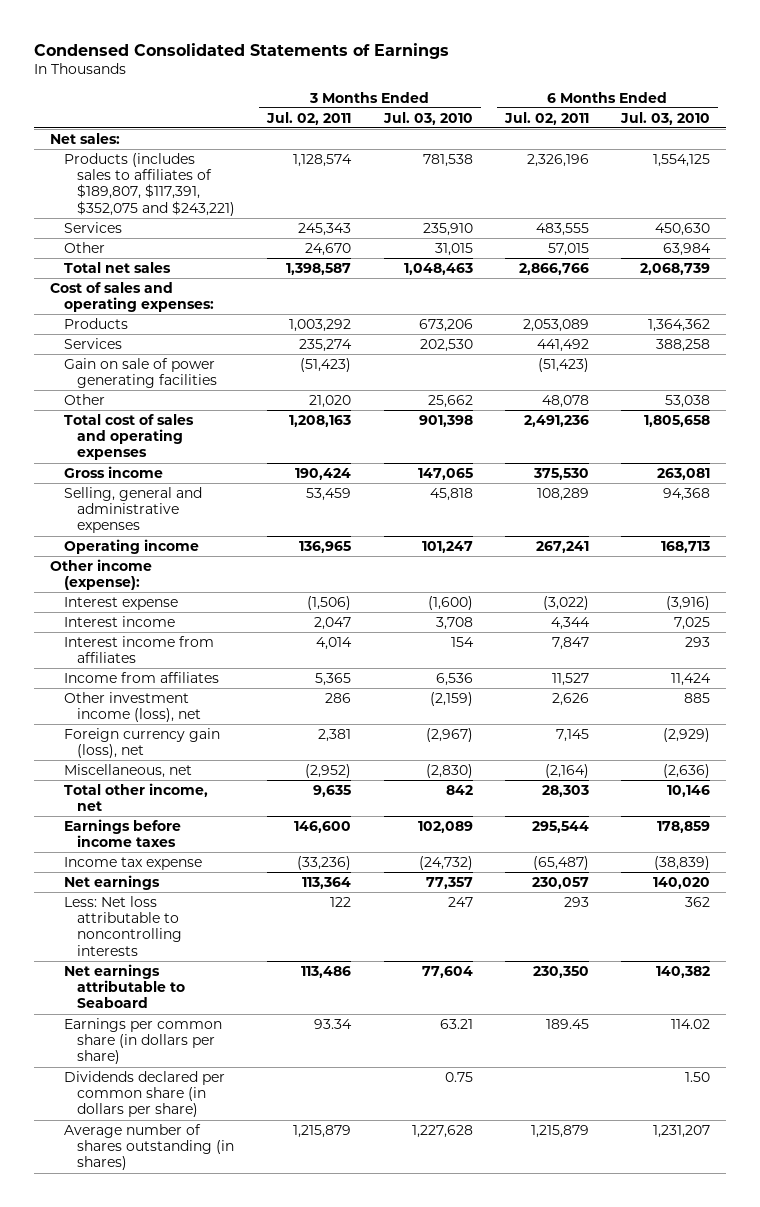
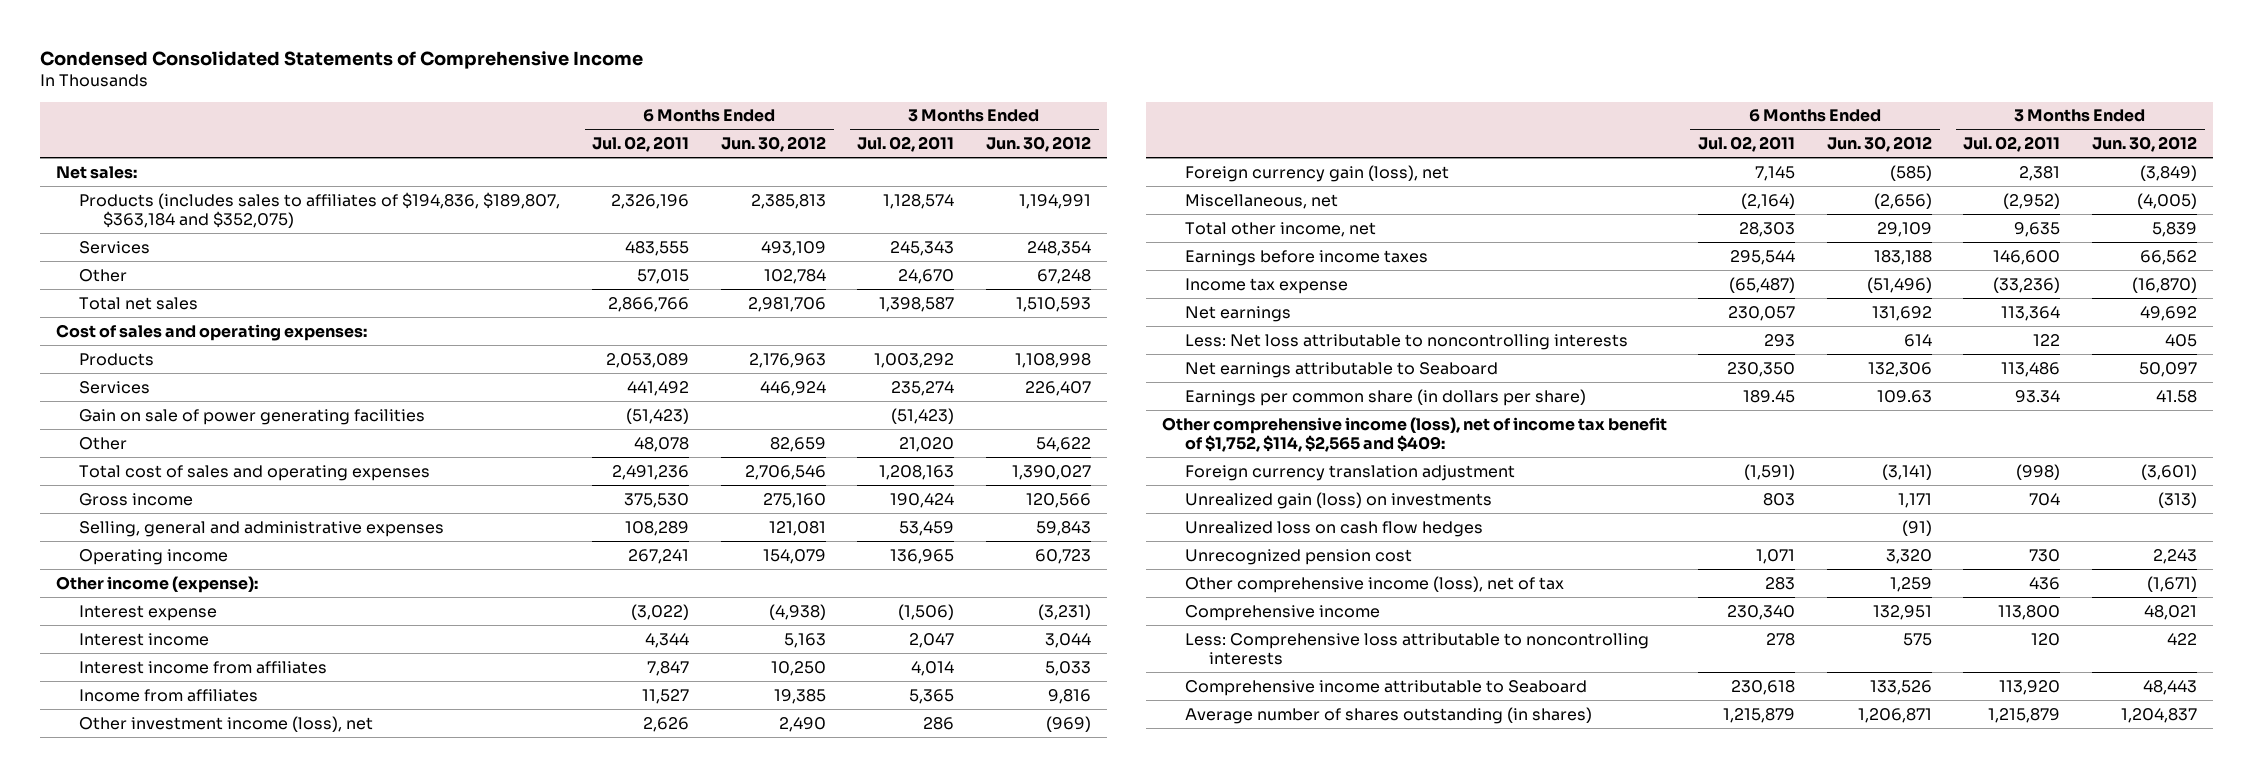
- Condensed Consolidated Statements of Earnings
+ Condensed Consolidated Statements of Comprehensive Income
- | 3 Months Ended Jul. 02, 2011 | 3 Months Ended Jul. 03, 2010 | 6 Months Ended Jul. 02, 2011 | 6 Months Ended Jul. 03, 2010
+ | 6 Months Ended Jul. 02, 2011 | 6 Months Ended Jun. 30, 2012 | 3 Months Ended Jul. 02, 2011 | 3 Months Ended Jun. 30, 2012
- Products (includes sales to affiliates of $189,807, $117,391, $352,075 and $243,221) | 1,128,574 | 781,538 | 2,326,196 | 1,554,125
+ Products (includes sales to affiliates of $194,836, $189,807, $363,184 and $352,075) | 2,326,196 | 2,385,813 | 1,128,574 | 1,194,991
- Dividends declared per common share (in dollars per share) | | 0.75 | | 1.50
+ Other comprehensive income (loss), net of income tax benefit of $1,752, $114, $2,565 and $409:
+ Foreign currency translation adjustment | (1,591) | (3,141) | (998) | (3,601)
+ Unrealized gain (loss) on investments | 803 | 1,171 | 704 | (313)
+ Unrealized loss on cash flow hedges | | (91) | |
+ Unrecognized pension cost | 1,071 | 3,320 | 730 | 2,243
+ Other comprehensive income (loss), net of tax | 283 | 1,259 | 436 | (1,671)
+ Comprehensive income | 230,340 | 132,951 | 113,800 | 48,021
+ Less: Comprehensive loss attributable to noncontrolling interests | 278 | 575 | 120 | 422
+ Comprehensive income attributable to Seaboard | 230,618 | 133,526 | 113,920 | 48,443

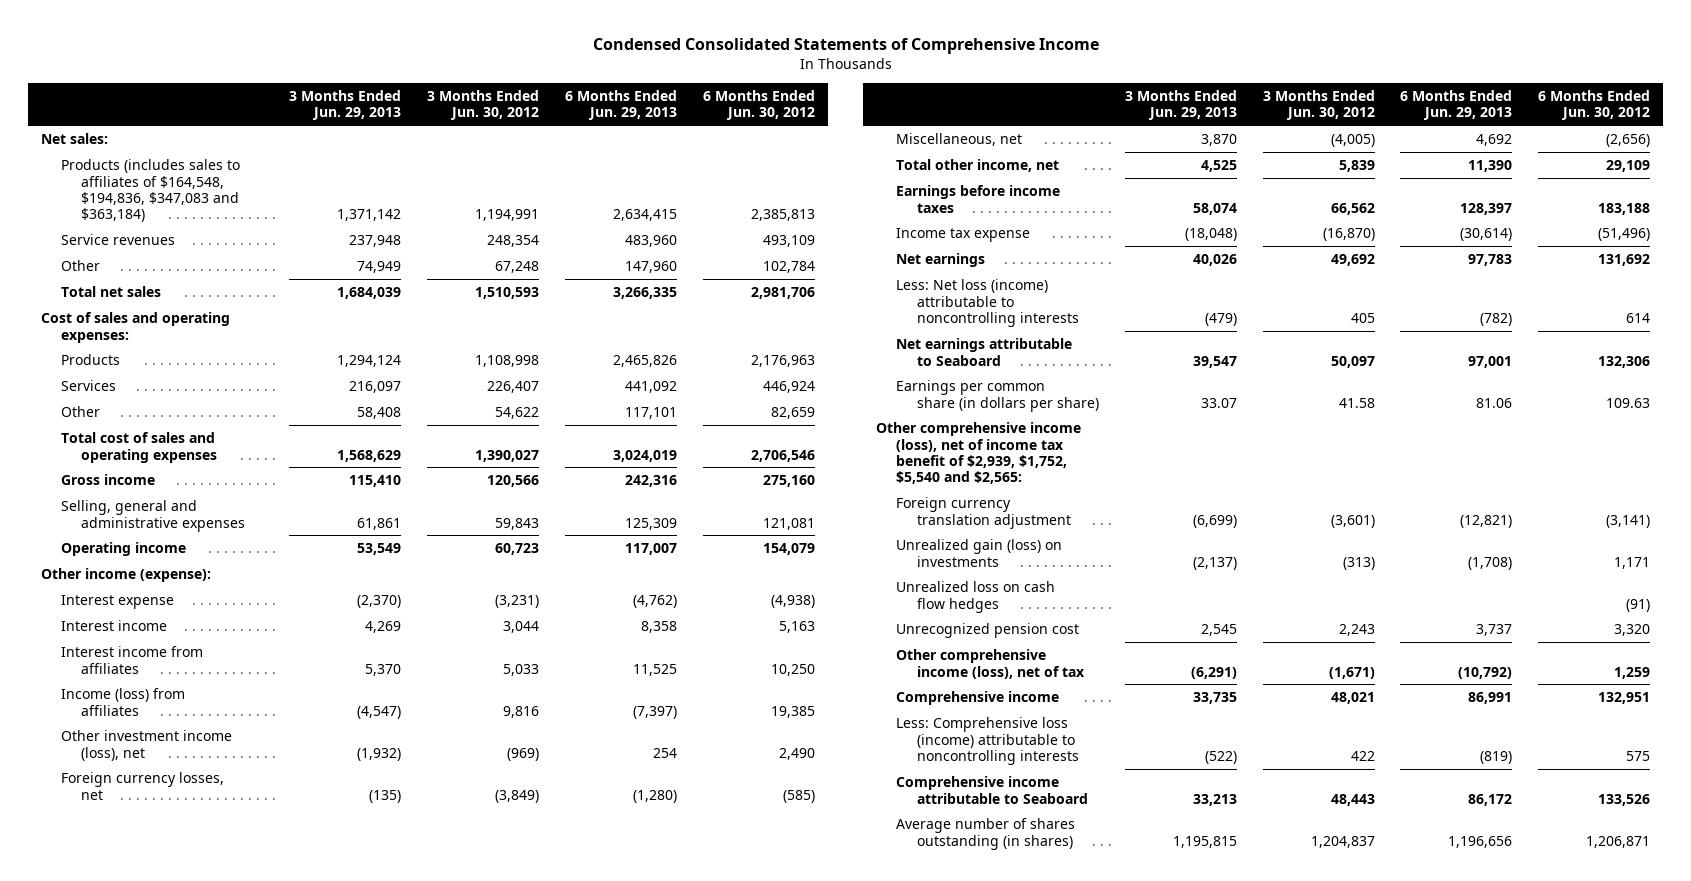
- | 6 Months Ended Jul. 02, 2011 | 6 Months Ended Jun. 30, 2012 | 3 Months Ended Jul. 02, 2011 | 3 Months Ended Jun. 30, 2012
+ | 3 Months Ended Jun. 29, 2013 | 3 Months Ended Jun. 30, 2012 | 6 Months Ended Jun. 29, 2013 | 6 Months Ended Jun. 30, 2012
- Products (includes sales to affiliates of $194,836, $189,807, $363,184 and $352,075) | 2,326,196 | 2,385,813 | 1,128,574 | 1,194,991
- Services | 483,555 | 493,109 | 245,343 | 248,354
+ Products (includes sales to affiliates of $164,548, $194,836, $347,083 and $363,184) | 1,371,142 | 1,194,991 | 2,634,415 | 2,385,813
+ Service revenues | 237,948 | 248,354 | 483,960 | 493,109
- Gain on sale of power generating facilities | (51,423) | | (51,423) |
- Income from affiliates | 11,527 | 19,385 | 5,365 | 9,816
+ Income (loss) from affiliates | (4,547) | 9,816 | (7,397) | 19,385
- Foreign currency gain (loss), net | 7,145 | (585) | 2,381 | (3,849)
+ Foreign currency losses, net | (135) | (3,849) | (1,280) | (585)
- Less: Net loss attributable to noncontrolling interests | 293 | 614 | 122 | 405
+ Less: Net loss (income) attributable to noncontrolling interests | (479) | 405 | (782) | 614
- Other comprehensive income (loss), net of income tax benefit of $1,752, $114, $2,565 and $409:
+ Other comprehensive income (loss), net of income tax benefit of $2,939, $1,752, $5,540 and $2,565:
- Less: Comprehensive loss attributable to noncontrolling interests | 278 | 575 | 120 | 422
+ Less: Comprehensive loss (income) attributable to noncontrolling interests | (522) | 422 | (819) | 575

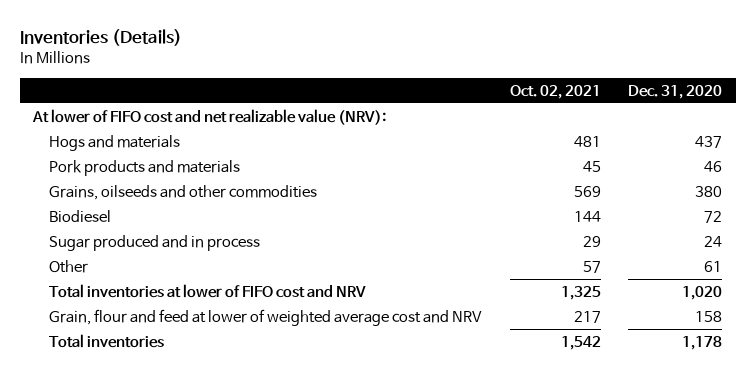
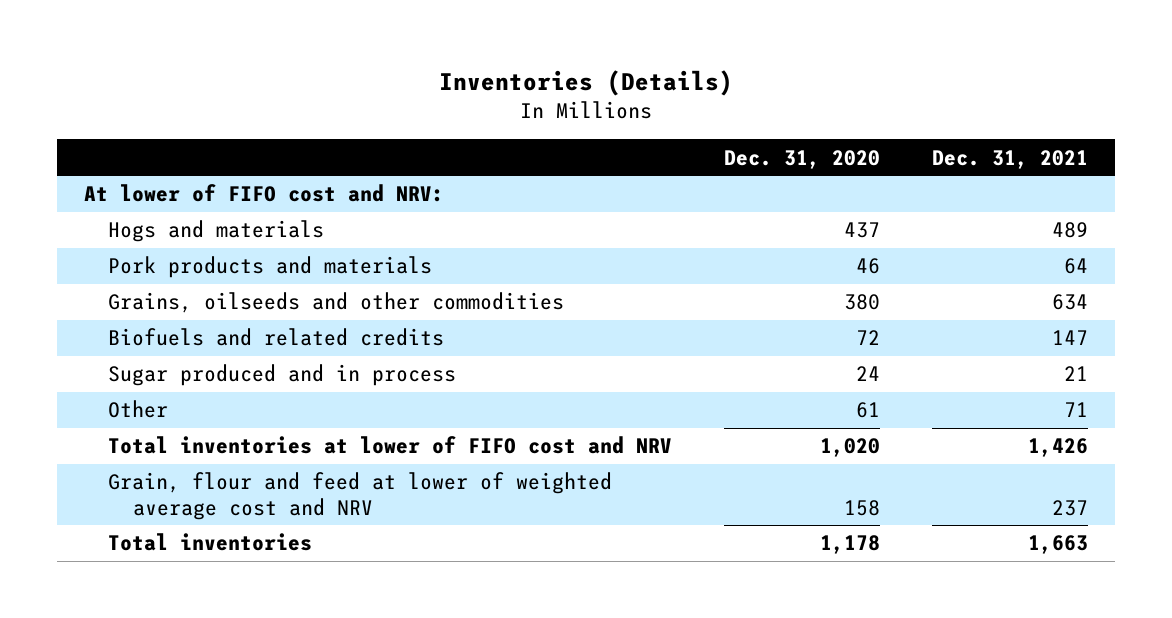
- | Oct. 02, 2021 | Dec. 31, 2020
+ | Dec. 31, 2020 | Dec. 31, 2021
- At lower of FIFO cost and net realizable value (NRV):
+ At lower of FIFO cost and NRV:
- Biodiesel | 144 | 72
+ Biofuels and related credits | 72 | 147

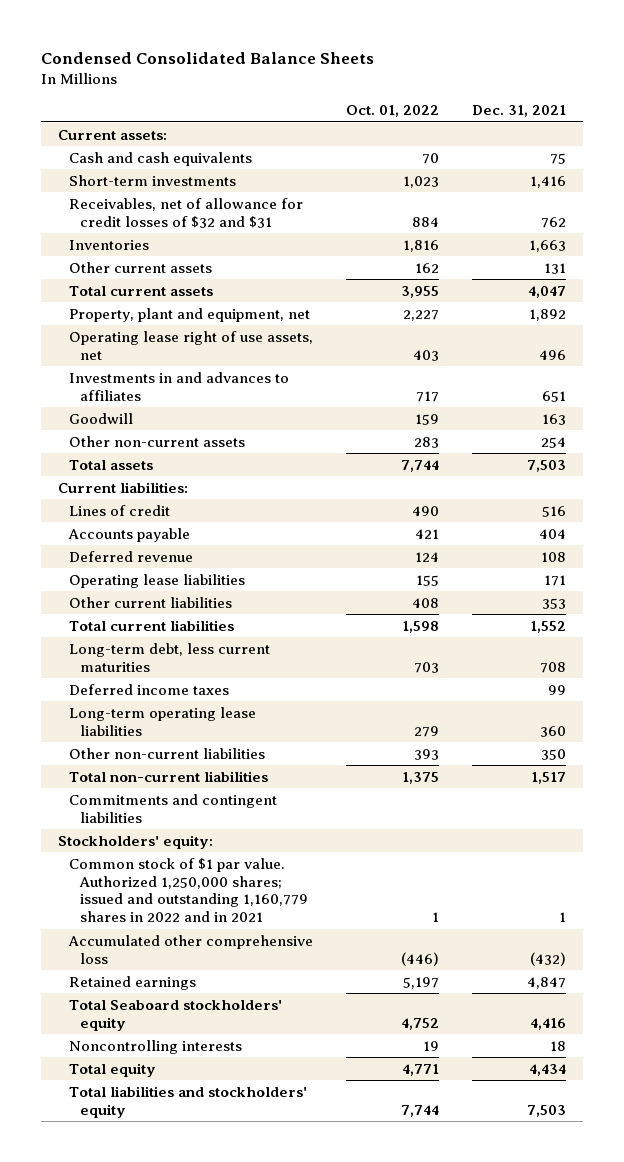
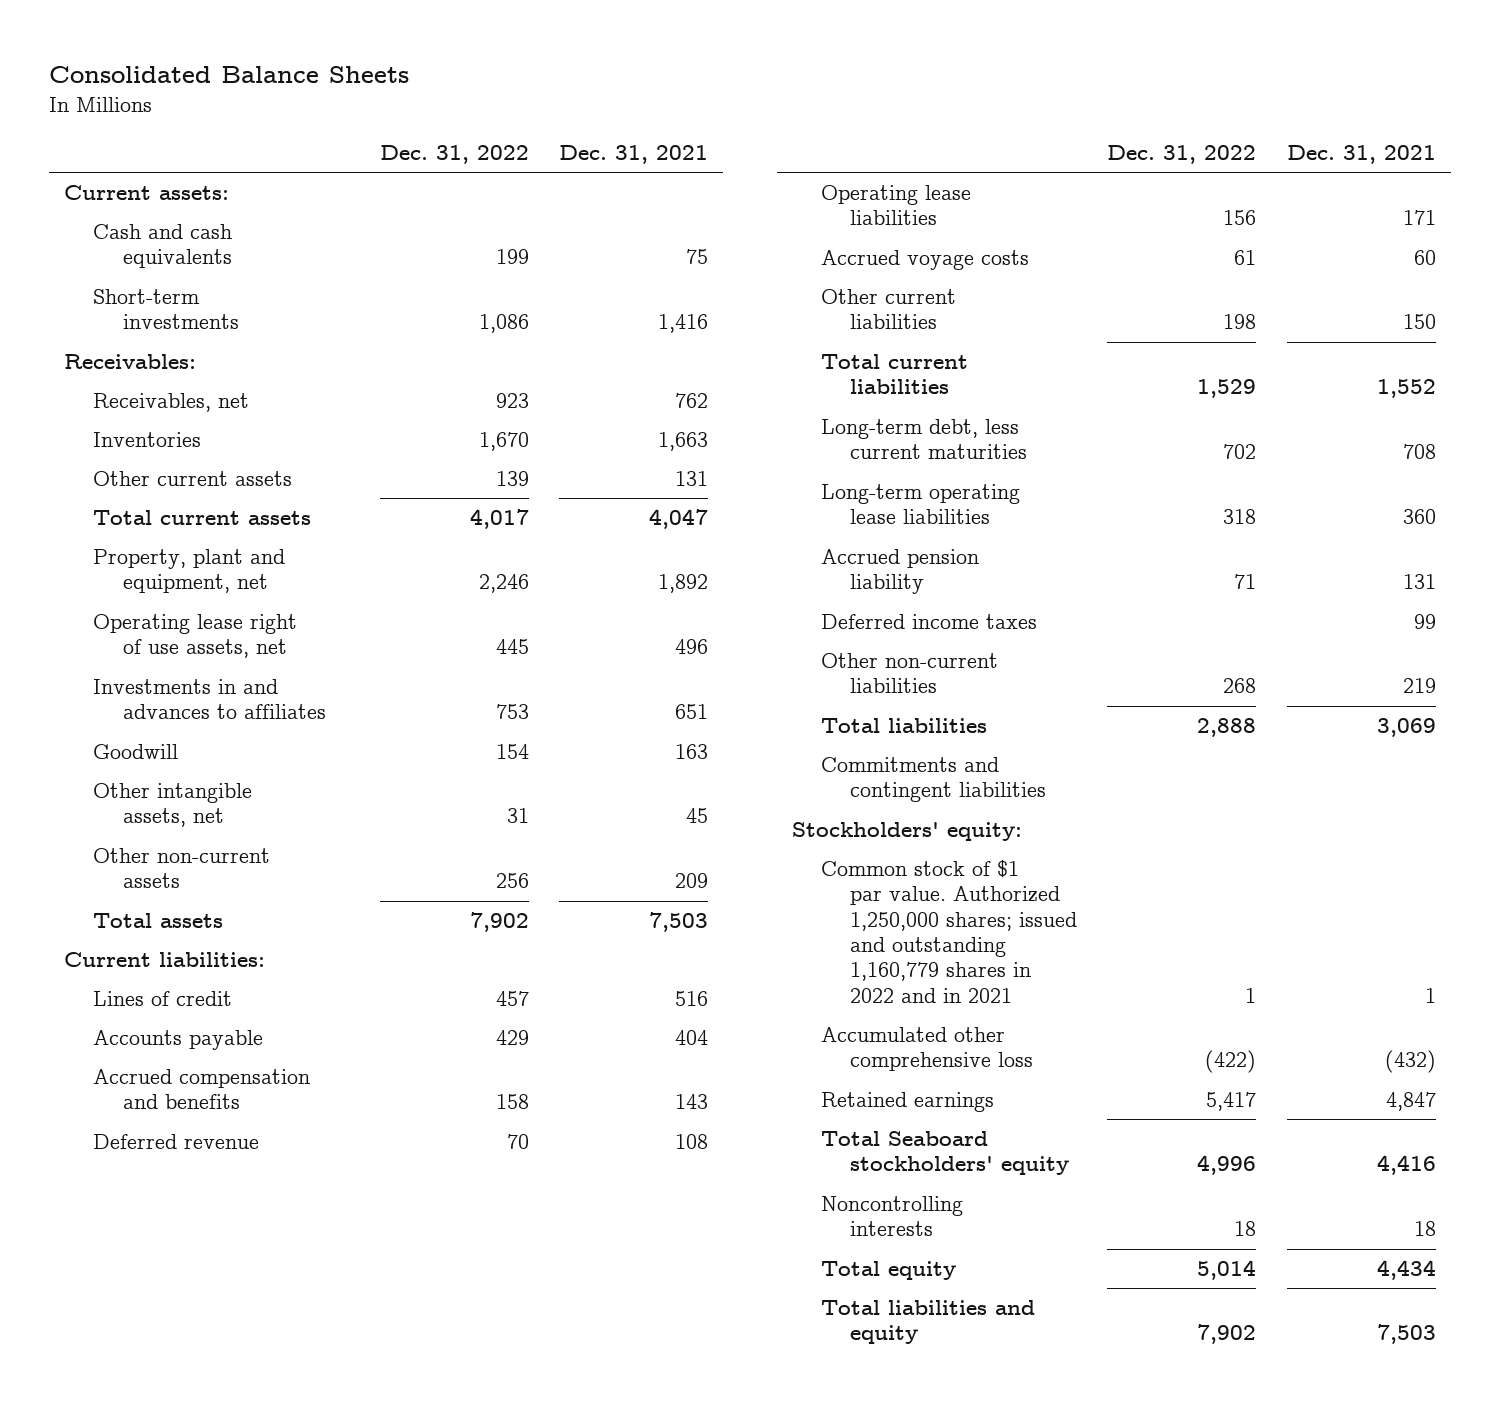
- Condensed Consolidated Balance Sheets
+ Consolidated Balance Sheets
- | Oct. 01, 2022 | Dec. 31, 2021
+ | Dec. 31, 2022 | Dec. 31, 2021
- Receivables, net of allowance for credit losses of $32 and $31 | 884 | 762
+ Receivables:
+ Receivables, net | 923 | 762
- Other non-current assets | 283 | 254
+ Other intangible assets, net | 31 | 45
+ Other non-current assets | 256 | 209
+ Accrued compensation and benefits | 158 | 143
- Other current liabilities | 408 | 353
+ Accrued voyage costs | 61 | 60
+ Other current liabilities | 198 | 150
- Other non-current liabilities | 393 | 350
- Total non-current liabilities | 1,375 | 1,517
+ Accrued pension liability | 71 | 131
moved down: Deferred income taxes | | 99
+ Other non-current liabilities | 268 | 219
+ Total liabilities | 2,888 | 3,069
- Total liabilities and stockholders' equity | 7,744 | 7,503
+ Total liabilities and equity | 7,902 | 7,503

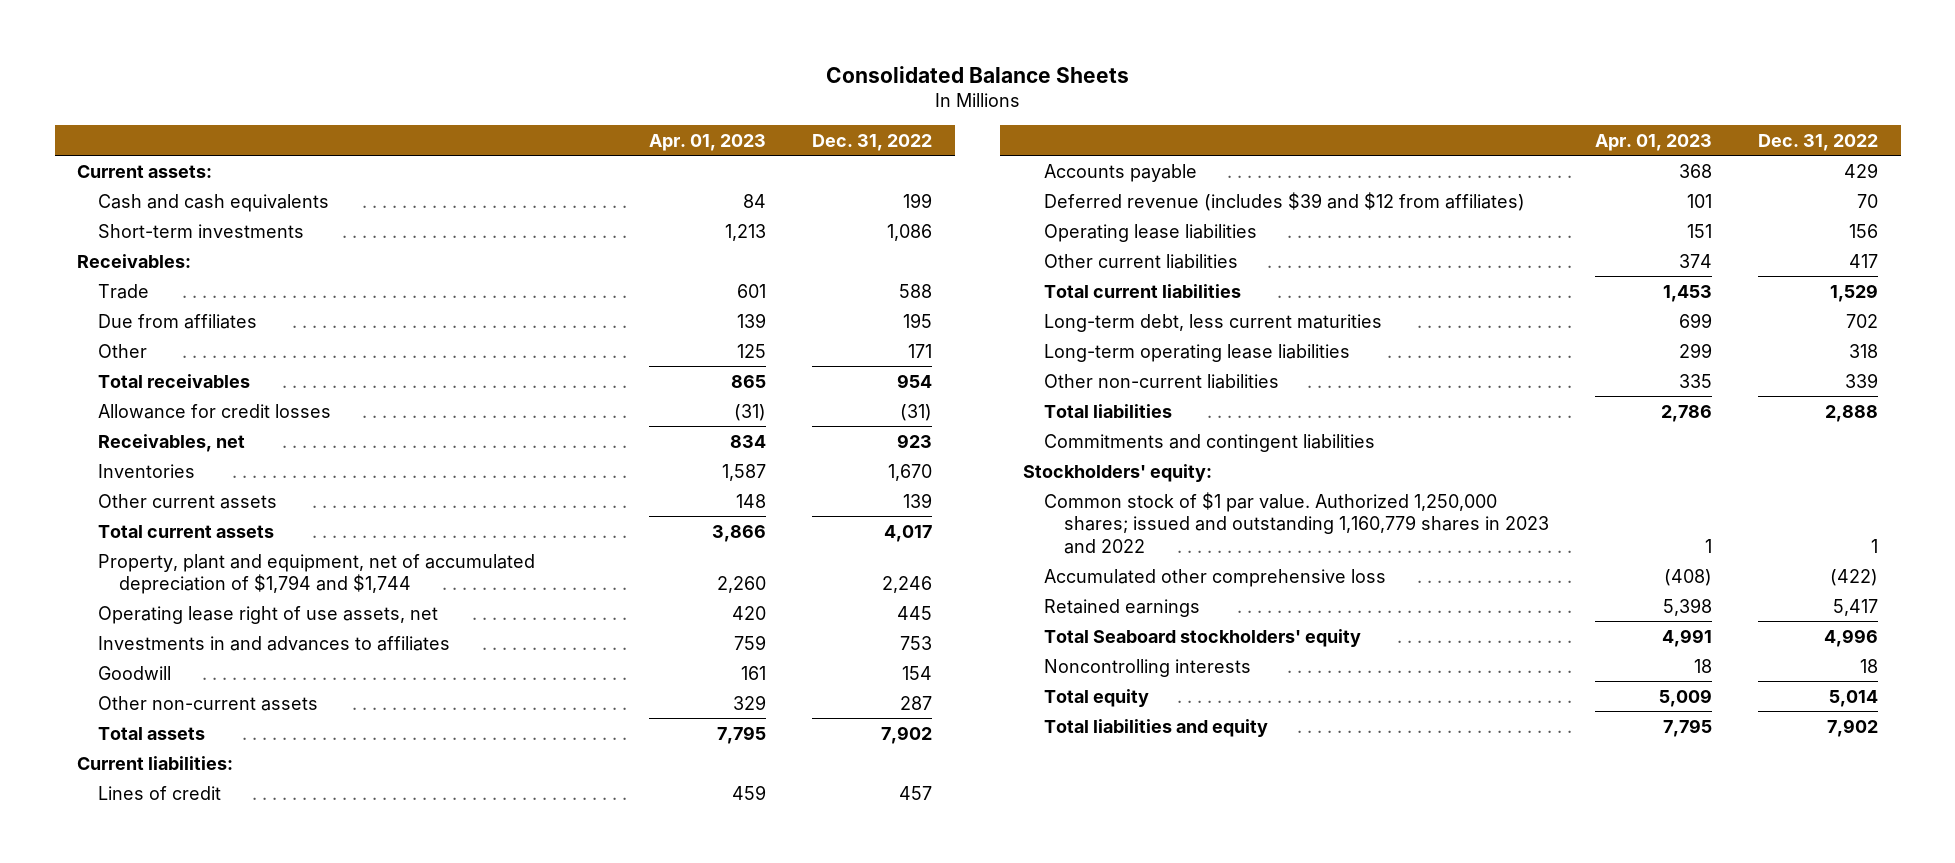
- | Dec. 31, 2022 | Dec. 31, 2021
+ | Apr. 01, 2023 | Dec. 31, 2022
+ Trade | 601 | 588
+ Due from affiliates | 139 | 195
+ Other | 125 | 171
+ Total receivables | 865 | 954
+ Allowance for credit losses | (31) | (31)
- Property, plant and equipment, net | 2,246 | 1,892
+ Property, plant and equipment, net of accumulated depreciation of $1,794 and $1,744 | 2,260 | 2,246
- Other intangible assets, net | 31 | 45
- Other non-current assets | 256 | 209
+ Other non-current assets | 329 | 287
- Accrued compensation and benefits | 158 | 143
- Deferred revenue | 70 | 108
+ Deferred revenue (includes $39 and $12 from affiliates) | 101 | 70
- Accrued voyage costs | 61 | 60
- Other current liabilities | 198 | 150
+ Other current liabilities | 374 | 417
- Accrued pension liability | 71 | 131
- Deferred income taxes | | 99
- Other non-current liabilities | 268 | 219
+ Other non-current liabilities | 335 | 339
- Common stock of $1 par value. Authorized 1,250,000 shares; issued and outstanding 1,160,779 shares in 2022 and in 2021 | 1 | 1
+ Common stock of $1 par value. Authorized 1,250,000 shares; issued and outstanding 1,160,779 shares in 2023 and 2022 | 1 | 1

